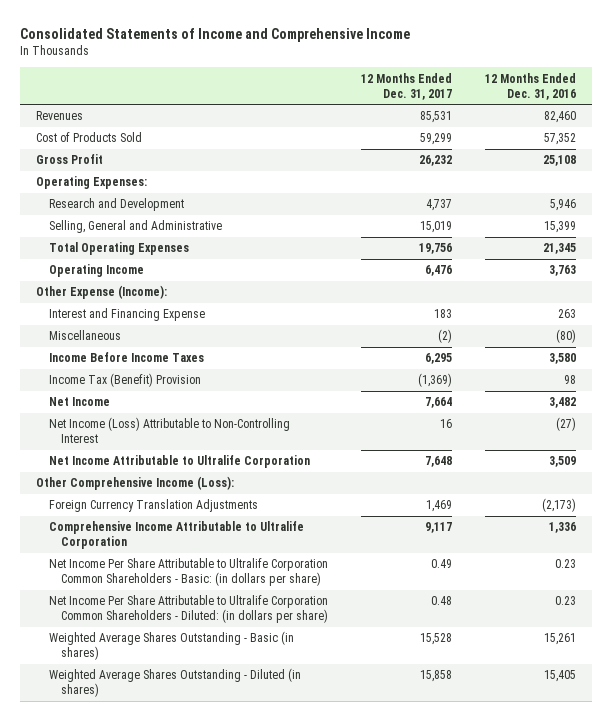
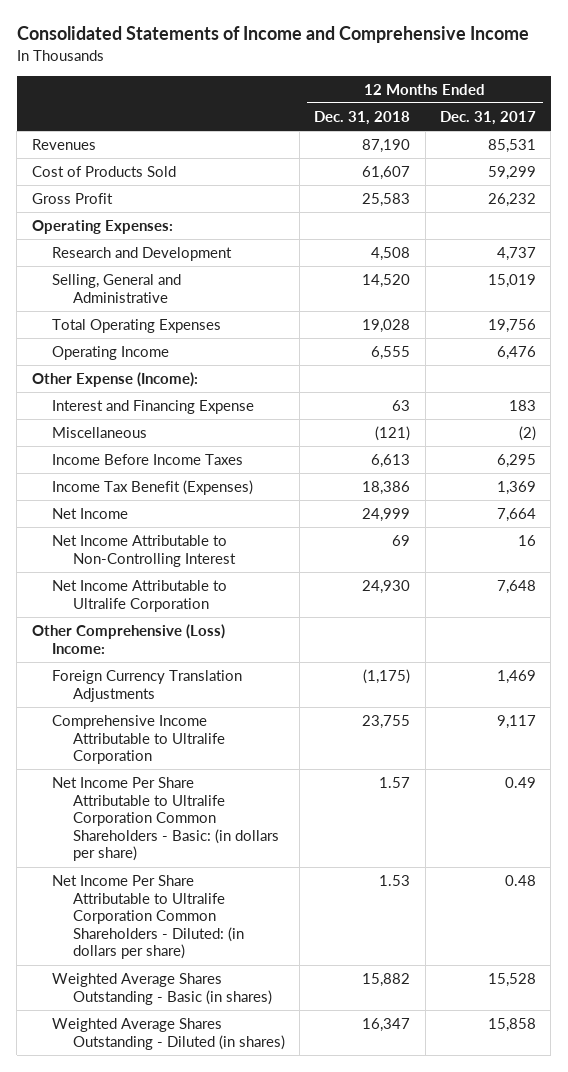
- | 12 Months Ended Dec. 31, 2017 | 12 Months Ended Dec. 31, 2016
+ | 12 Months Ended Dec. 31, 2018 | 12 Months Ended Dec. 31, 2017
- Income Tax (Benefit) Provision | (1,369) | 98
+ Income Tax Benefit (Expenses) | 18,386 | 1,369
- Net Income (Loss) Attributable to Non-Controlling Interest | 16 | (27)
+ Net Income Attributable to Non-Controlling Interest | 69 | 16
- Other Comprehensive Income (Loss):
+ Other Comprehensive (Loss) Income:

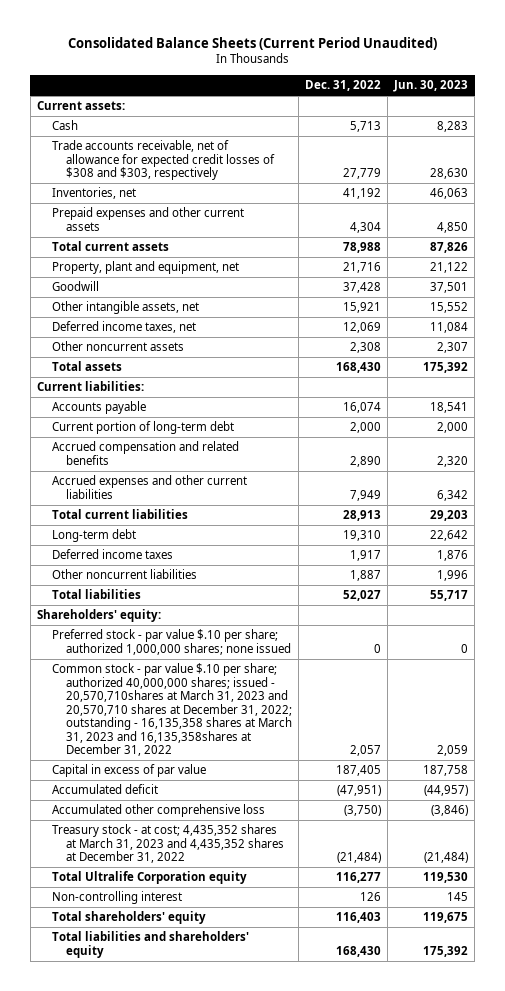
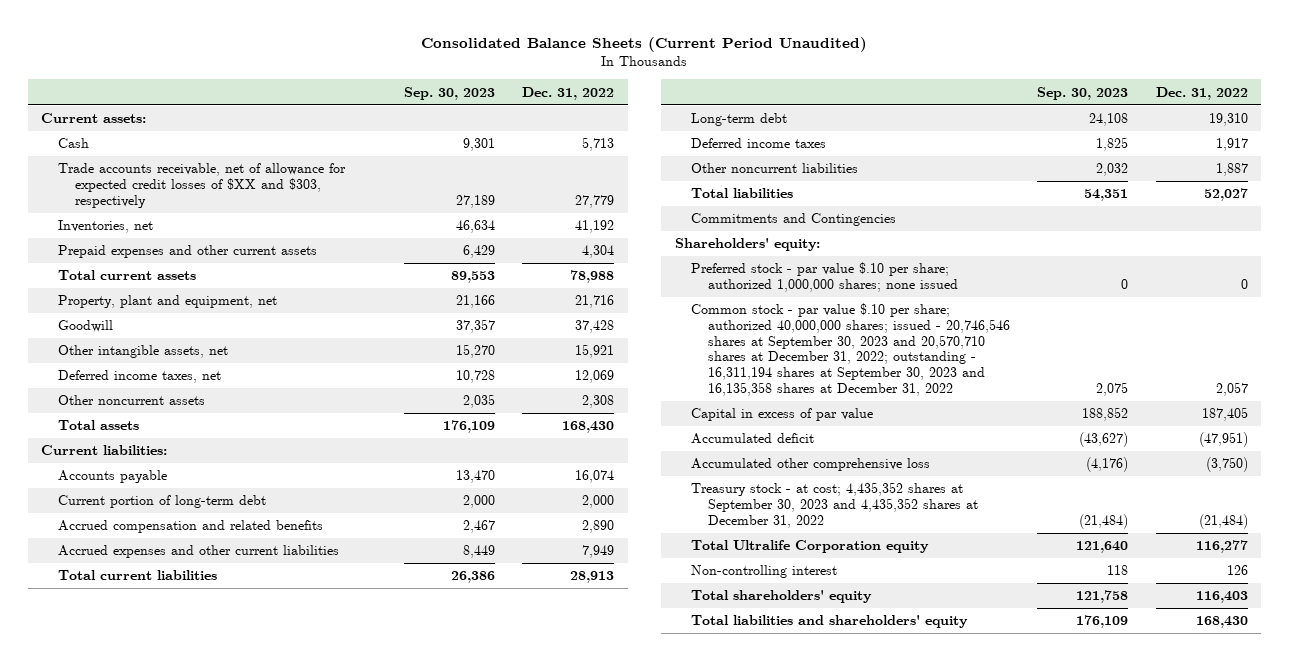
- | Dec. 31, 2022 | Jun. 30, 2023
+ | Sep. 30, 2023 | Dec. 31, 2022
- Trade accounts receivable, net of allowance for expected credit losses of $308 and $303, respectively | 27,779 | 28,630
+ Trade accounts receivable, net of allowance for expected credit losses of $XX and $303, respectively | 27,189 | 27,779
+ Commitments and Contingencies
- Common stock - par value $.10 per share; authorized 40,000,000 shares; issued - 20,570,710shares at March 31, 2023 and 20,570,710 shares at December 31, 2022; outstanding - 16,135,358 shares at March 31, 2023 and 16,135,358shares at December 31, 2022 | 2,057 | 2,059
+ Common stock - par value $.10 per share; authorized 40,000,000 shares; issued - 20,746,546 shares at September 30, 2023 and 20,570,710 shares at December 31, 2022; outstanding - 16,311,194 shares at September 30, 2023 and 16,135,358 shares at December 31, 2022 | 2,075 | 2,057
- Treasury stock - at cost; 4,435,352 shares at March 31, 2023 and 4,435,352 shares at December 31, 2022 | (21,484) | (21,484)
+ Treasury stock - at cost; 4,435,352 shares at September 30, 2023 and 4,435,352 shares at December 31, 2022 | (21,484) | (21,484)

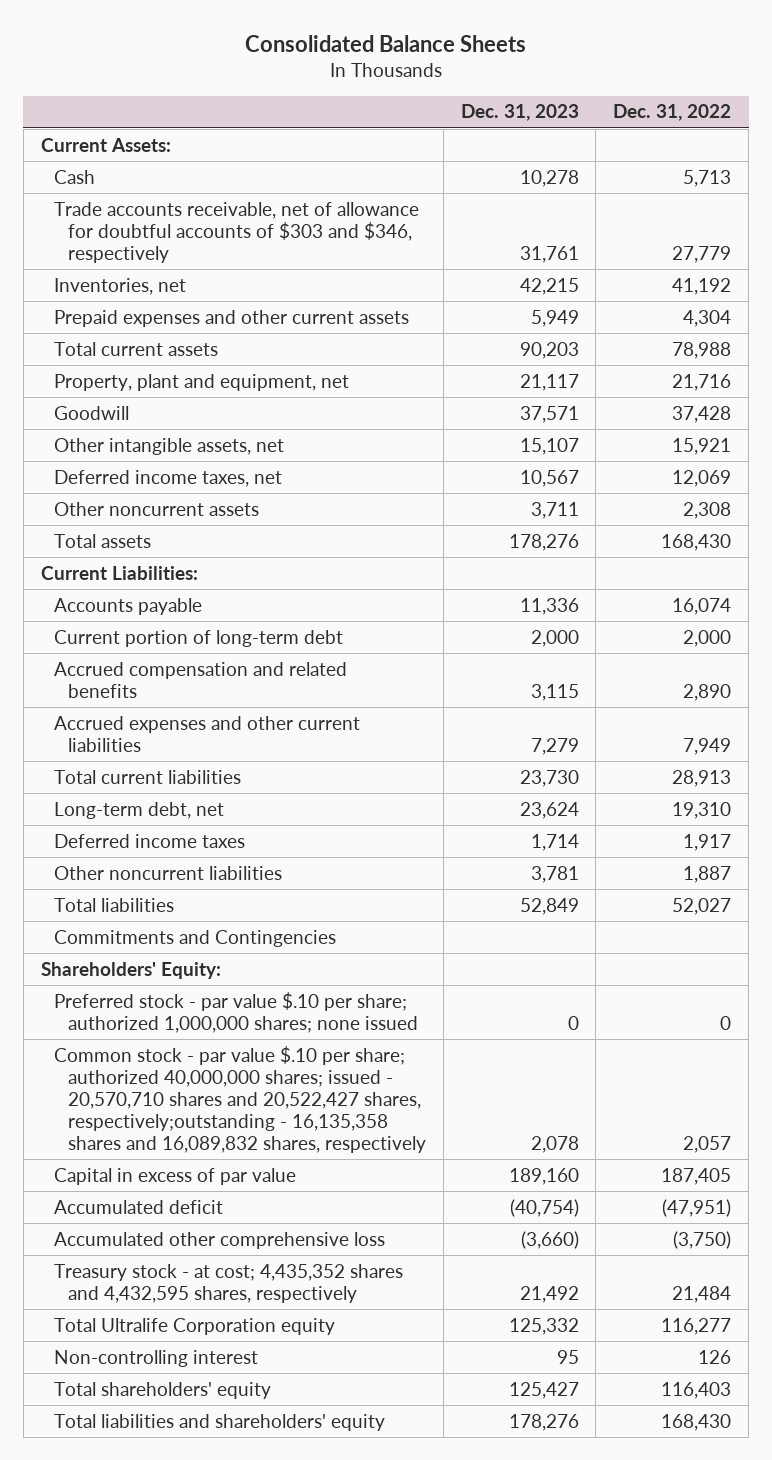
- Consolidated Balance Sheets (Current Period Unaudited)
+ Consolidated Balance Sheets
- | Sep. 30, 2023 | Dec. 31, 2022
+ | Dec. 31, 2023 | Dec. 31, 2022
- Current assets:
+ Current Assets:
- Trade accounts receivable, net of allowance for expected credit losses of $XX and $303, respectively | 27,189 | 27,779
+ Trade accounts receivable, net of allowance for doubtful accounts of $303 and $346, respectively | 31,761 | 27,779
- Current liabilities:
+ Current Liabilities:
- Long-term debt | 24,108 | 19,310
+ Long-term debt, net | 23,624 | 19,310
- Shareholders' equity:
+ Shareholders' Equity:
- Common stock - par value $.10 per share; authorized 40,000,000 shares; issued - 20,746,546 shares at September 30, 2023 and 20,570,710 shares at December 31, 2022; outstanding - 16,311,194 shares at September 30, 2023 and 16,135,358 shares at December 31, 2022 | 2,075 | 2,057
+ Common stock - par value $.10 per share; authorized 40,000,000 shares; issued - 20,570,710 shares and 20,522,427 shares, respectively;outstanding - 16,135,358 shares and 16,089,832 shares, respectively | 2,078 | 2,057
- Treasury stock - at cost; 4,435,352 shares at September 30, 2023 and 4,435,352 shares at December 31, 2022 | (21,484) | (21,484)
+ Treasury stock - at cost; 4,435,352 shares and 4,432,595 shares, respectively | 21,492 | 21,484

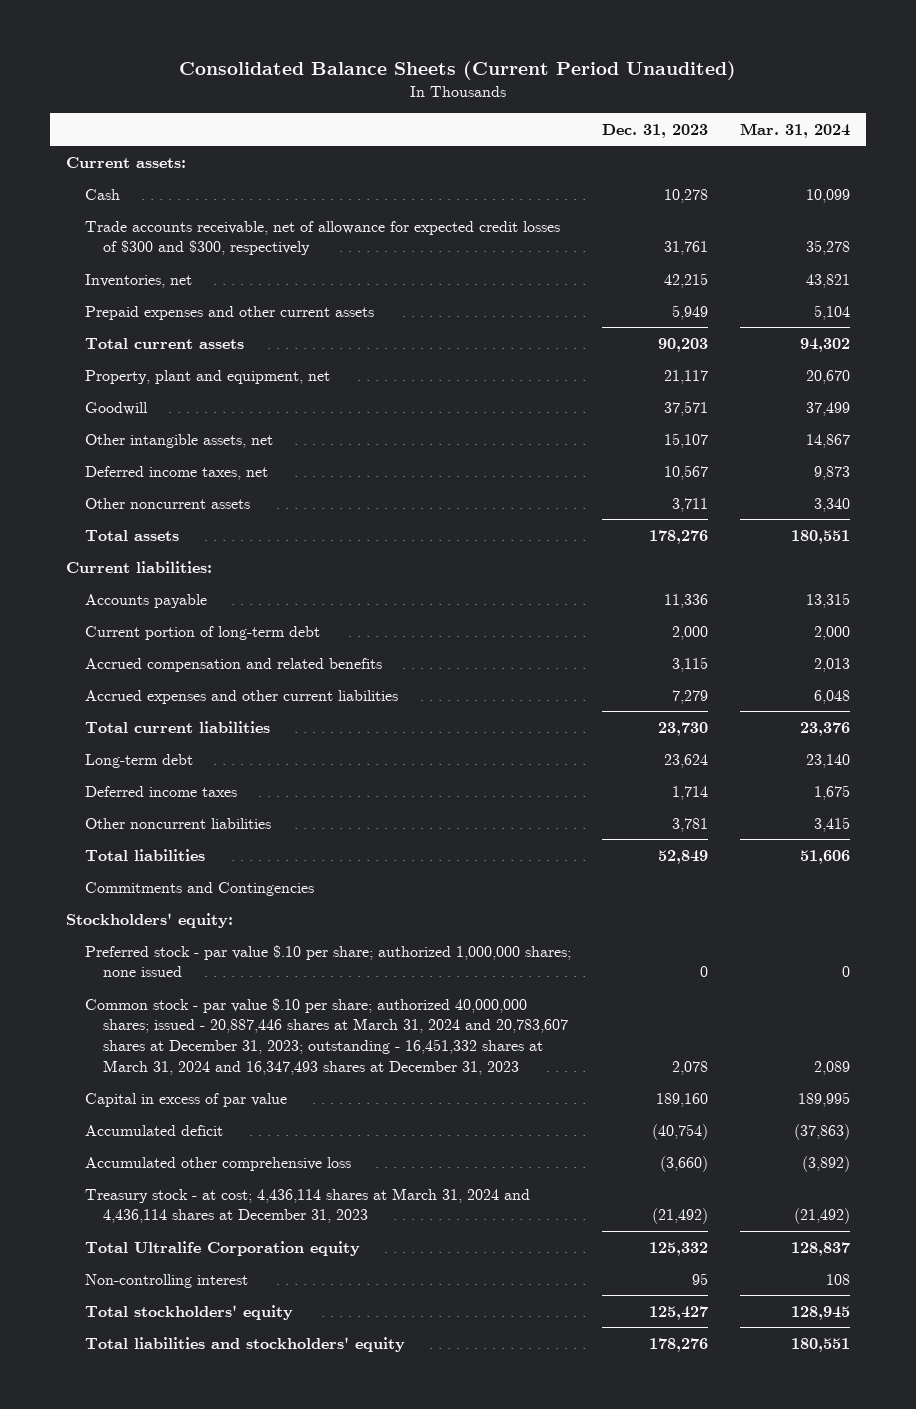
- Consolidated Balance Sheets
+ Consolidated Balance Sheets (Current Period Unaudited)
- | Dec. 31, 2023 | Dec. 31, 2022
+ | Dec. 31, 2023 | Mar. 31, 2024
- Current Assets:
+ Current assets:
- Trade accounts receivable, net of allowance for doubtful accounts of $303 and $346, respectively | 31,761 | 27,779
+ Trade accounts receivable, net of allowance for expected credit losses of $300 and $300, respectively | 31,761 | 35,278
- Current Liabilities:
+ Current liabilities:
- Long-term debt, net | 23,624 | 19,310
+ Long-term debt | 23,624 | 23,140
- Shareholders' Equity:
+ Stockholders' equity:
- Common stock - par value $.10 per share; authorized 40,000,000 shares; issued - 20,570,710 shares and 20,522,427 shares, respectively;outstanding - 16,135,358 shares and 16,089,832 shares, respectively | 2,078 | 2,057
+ Common stock - par value $.10 per share; authorized 40,000,000 shares; issued - 20,887,446 shares at March 31, 2024 and 20,783,607 shares at December 31, 2023; outstanding - 16,451,332 shares at March 31, 2024 and 16,347,493 shares at December 31, 2023 | 2,078 | 2,089
- Treasury stock - at cost; 4,435,352 shares and 4,432,595 shares, respectively | 21,492 | 21,484
+ Treasury stock - at cost; 4,436,114 shares at March 31, 2024 and 4,436,114 shares at December 31, 2023 | (21,492) | (21,492)
- Total shareholders' equity | 125,427 | 116,403
- Total liabilities and shareholders' equity | 178,276 | 168,430
+ Total stockholders' equity | 125,427 | 128,945
+ Total liabilities and stockholders' equity | 178,276 | 180,551

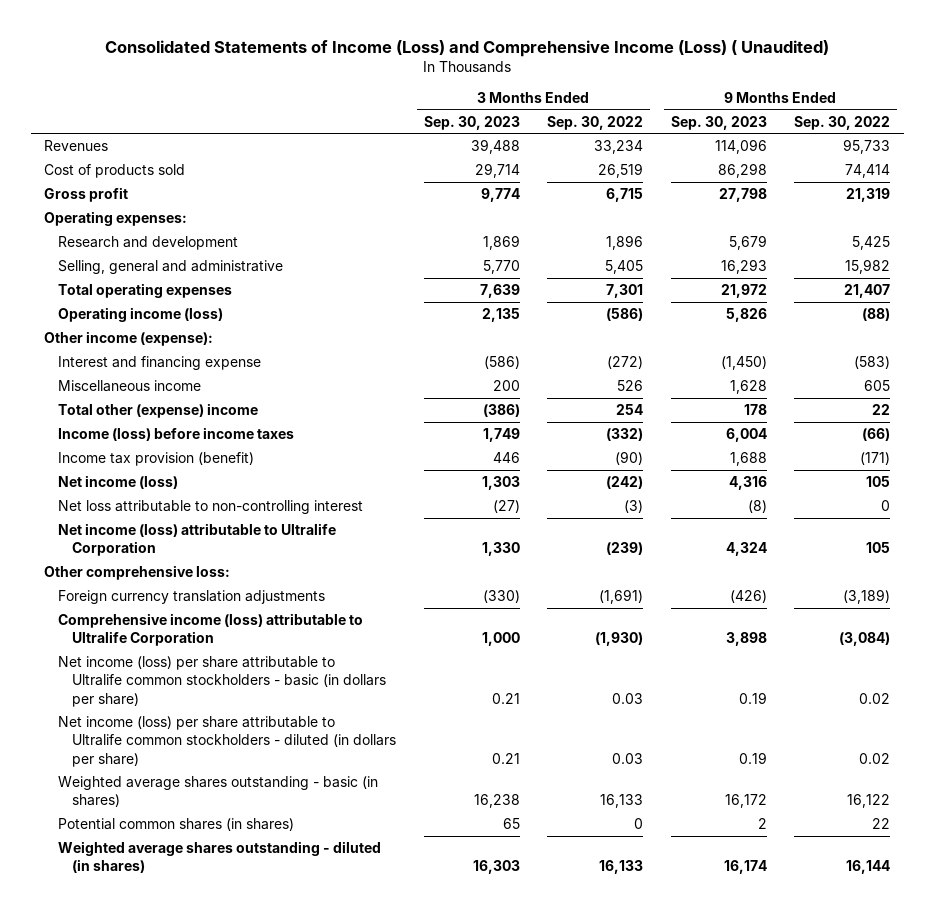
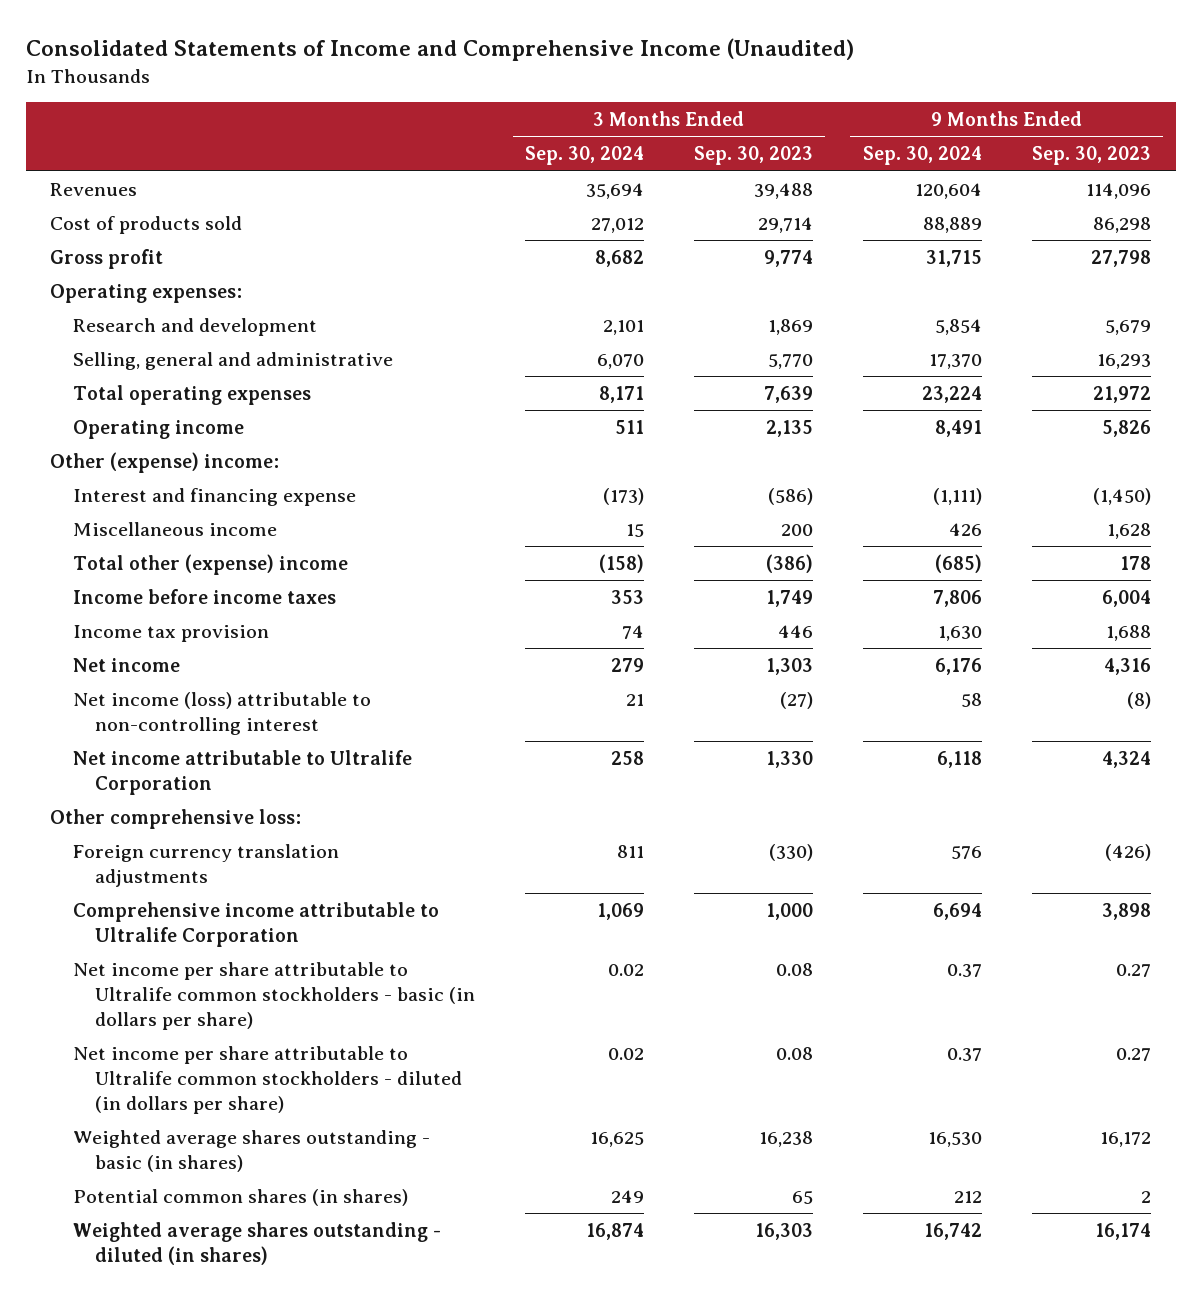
- Consolidated Statements of Income (Loss) and Comprehensive Income (Loss) ( Unaudited)
+ Consolidated Statements of Income and Comprehensive Income (Unaudited)
- | 3 Months Ended Sep. 30, 2023 | 3 Months Ended Sep. 30, 2022 | 9 Months Ended Sep. 30, 2023 | 9 Months Ended Sep. 30, 2022
+ | 3 Months Ended Sep. 30, 2024 | 3 Months Ended Sep. 30, 2023 | 9 Months Ended Sep. 30, 2024 | 9 Months Ended Sep. 30, 2023
- Operating income (loss) | 2,135 | (586) | 5,826 | (88)
- Other income (expense):
+ Operating income | 511 | 2,135 | 8,491 | 5,826
+ Other (expense) income:
- Income (loss) before income taxes | 1,749 | (332) | 6,004 | (66)
- Income tax provision (benefit) | 446 | (90) | 1,688 | (171)
- Net income (loss) | 1,303 | (242) | 4,316 | 105
- Net loss attributable to non-controlling interest | (27) | (3) | (8) | 0
- Net income (loss) attributable to Ultralife Corporation | 1,330 | (239) | 4,324 | 105
+ Income before income taxes | 353 | 1,749 | 7,806 | 6,004
+ Income tax provision | 74 | 446 | 1,630 | 1,688
+ Net income | 279 | 1,303 | 6,176 | 4,316
+ Net income (loss) attributable to non-controlling interest | 21 | (27) | 58 | (8)
+ Net income attributable to Ultralife Corporation | 258 | 1,330 | 6,118 | 4,324
- Comprehensive income (loss) attributable to Ultralife Corporation | 1,000 | (1,930) | 3,898 | (3,084)
- Net income (loss) per share attributable to Ultralife common stockholders - basic (in dollars per share) | 0.21 | 0.03 | 0.19 | 0.02
- Net income (loss) per share attributable to Ultralife common stockholders - diluted (in dollars per share) | 0.21 | 0.03 | 0.19 | 0.02
+ Comprehensive income attributable to Ultralife Corporation | 1,069 | 1,000 | 6,694 | 3,898
+ Net income per share attributable to Ultralife common stockholders - basic (in dollars per share) | 0.02 | 0.08 | 0.37 | 0.27
+ Net income per share attributable to Ultralife common stockholders - diluted (in dollars per share) | 0.02 | 0.08 | 0.37 | 0.27

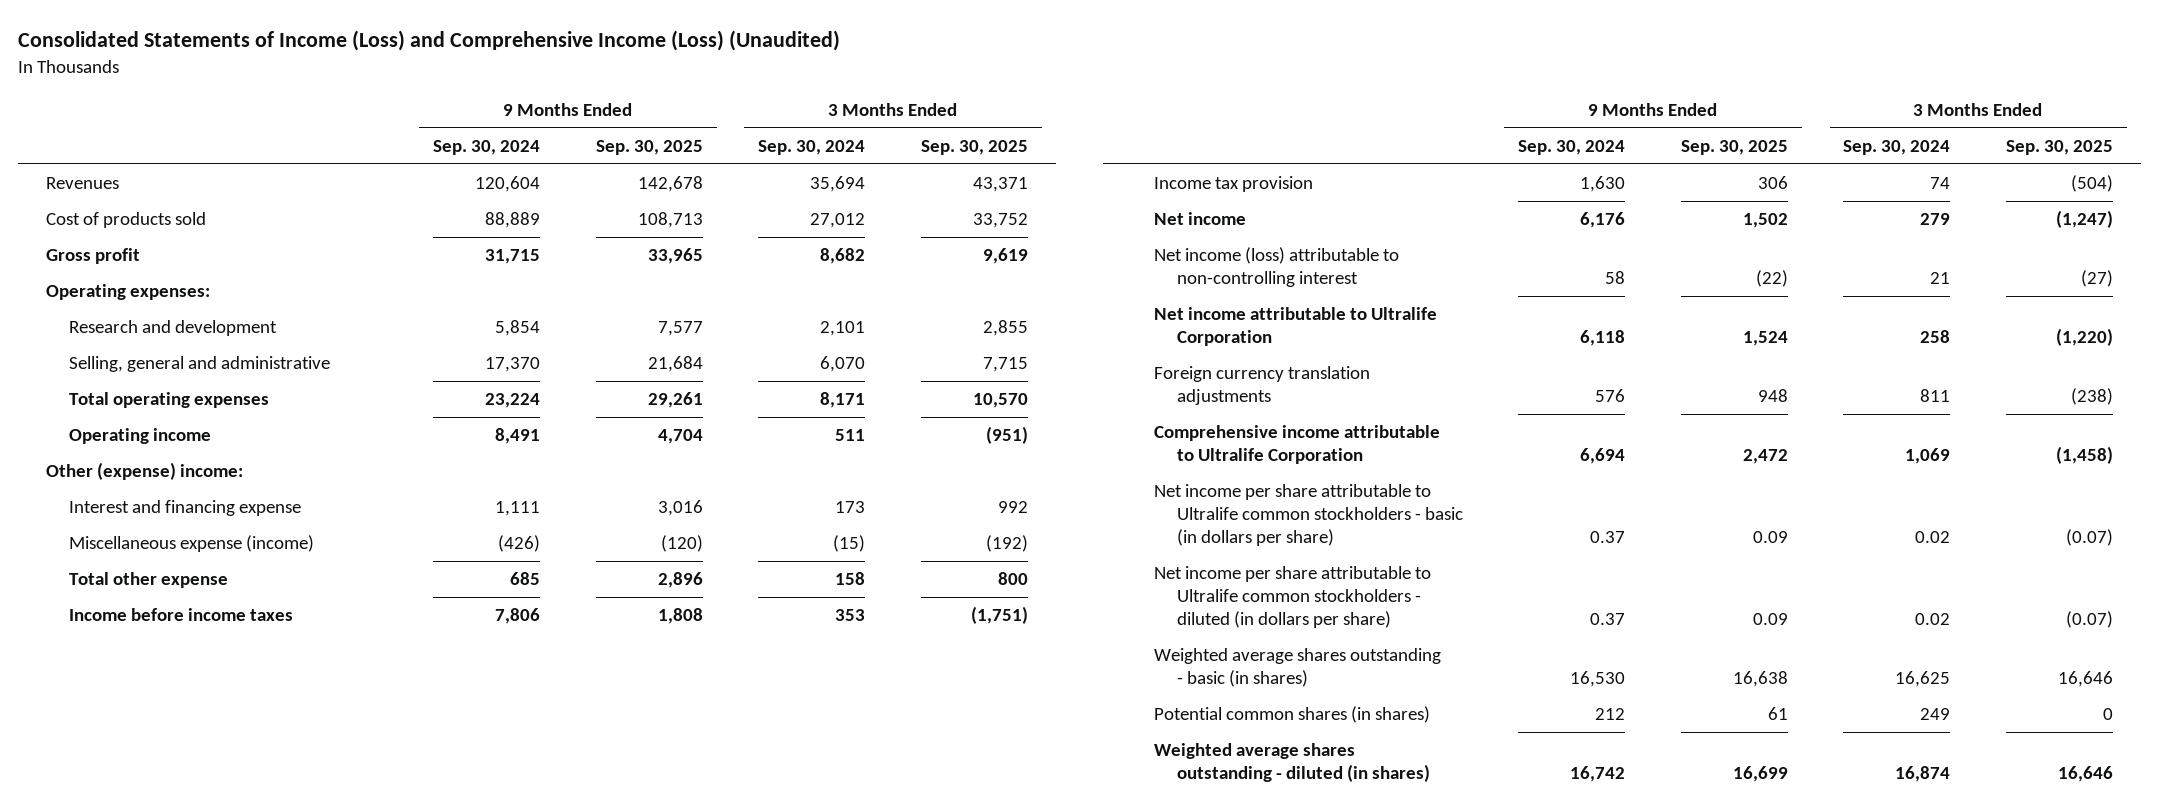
- Consolidated Statements of Income and Comprehensive Income (Unaudited)
+ Consolidated Statements of Income (Loss) and Comprehensive Income (Loss) (Unaudited)
- | 3 Months Ended Sep. 30, 2024 | 3 Months Ended Sep. 30, 2023 | 9 Months Ended Sep. 30, 2024 | 9 Months Ended Sep. 30, 2023
+ | 9 Months Ended Sep. 30, 2024 | 9 Months Ended Sep. 30, 2025 | 3 Months Ended Sep. 30, 2024 | 3 Months Ended Sep. 30, 2025
- Interest and financing expense | (173) | (586) | (1,111) | (1,450)
- Miscellaneous income | 15 | 200 | 426 | 1,628
- Total other (expense) income | (158) | (386) | (685) | 178
+ Interest and financing expense | 1,111 | 3,016 | 173 | 992
+ Miscellaneous expense (income) | (426) | (120) | (15) | (192)
+ Total other expense | 685 | 2,896 | 158 | 800
- Other comprehensive loss:

